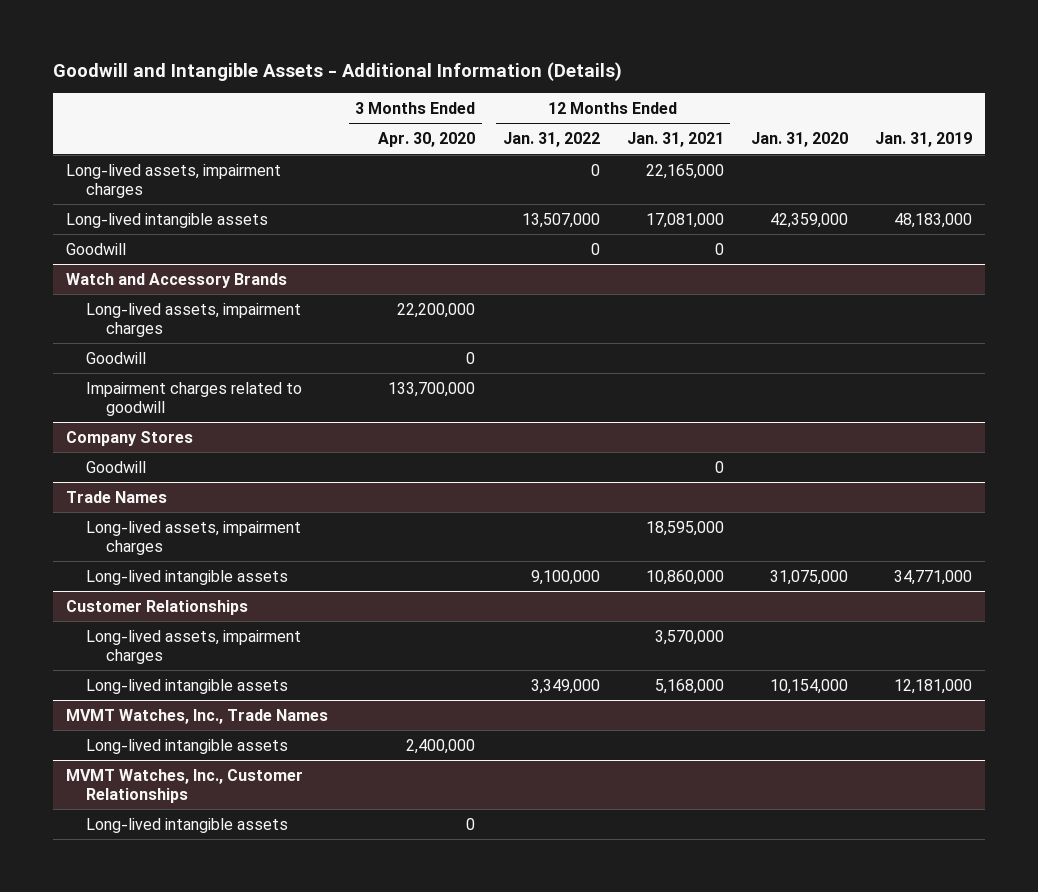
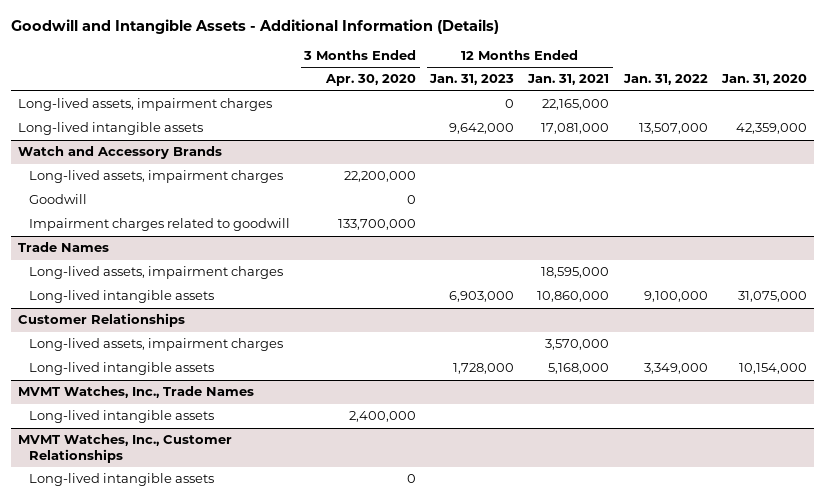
- | 3 Months Ended Apr. 30, 2020 | 12 Months Ended Jan. 31, 2022 | 12 Months Ended Jan. 31, 2021 | Jan. 31, 2020 | Jan. 31, 2019
+ | 3 Months Ended Apr. 30, 2020 | 12 Months Ended Jan. 31, 2023 | 12 Months Ended Jan. 31, 2021 | Jan. 31, 2022 | Jan. 31, 2020
- Goodwill | | 0 | 0 | |
- Company Stores
- Goodwill | | | 0 | |

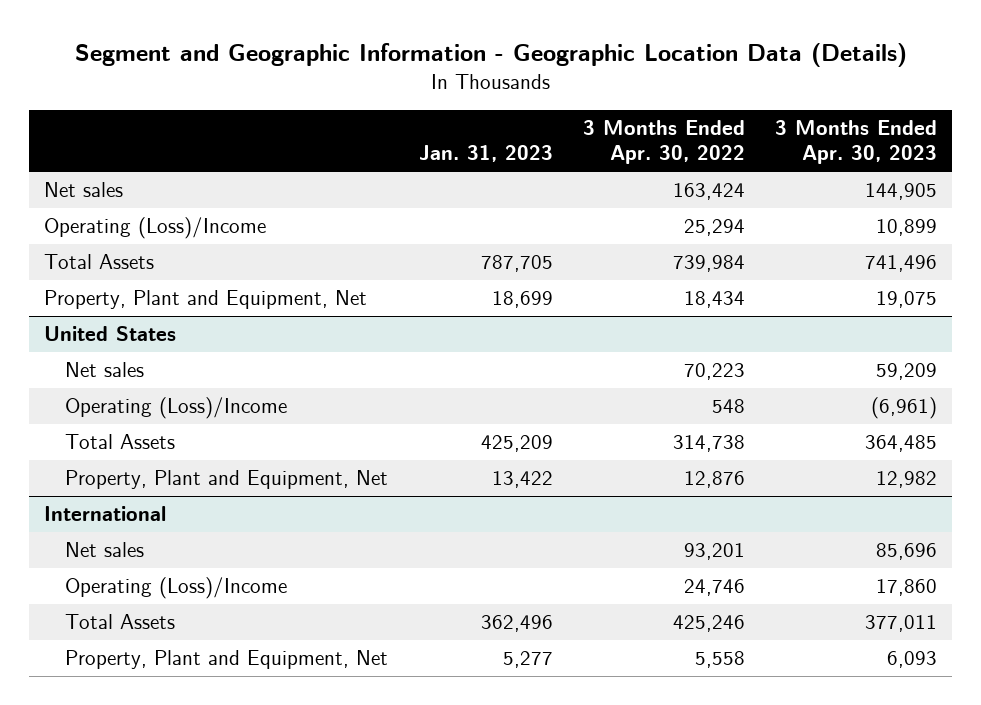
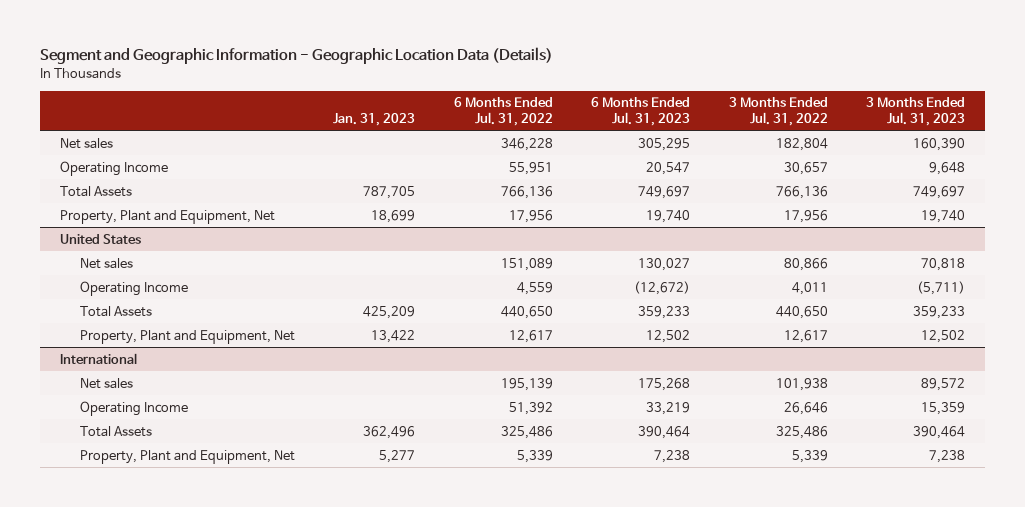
- | Jan. 31, 2023 | 3 Months Ended Apr. 30, 2022 | 3 Months Ended Apr. 30, 2023
+ | Jan. 31, 2023 | 6 Months Ended Jul. 31, 2022 | 6 Months Ended Jul. 31, 2023 | 3 Months Ended Jul. 31, 2022 | 3 Months Ended Jul. 31, 2023
- Operating (Loss)/Income | | 25,294 | 10,899
+ Operating Income | | 55,951 | 20,547 | 30,657 | 9,648
@ United States
- Operating (Loss)/Income | | 548 | (6,961)
+ Operating Income | | 4,559 | (12,672) | 4,011 | (5,711)
@ International
- Operating (Loss)/Income | | 24,746 | 17,860
+ Operating Income | | 51,392 | 33,219 | 26,646 | 15,359

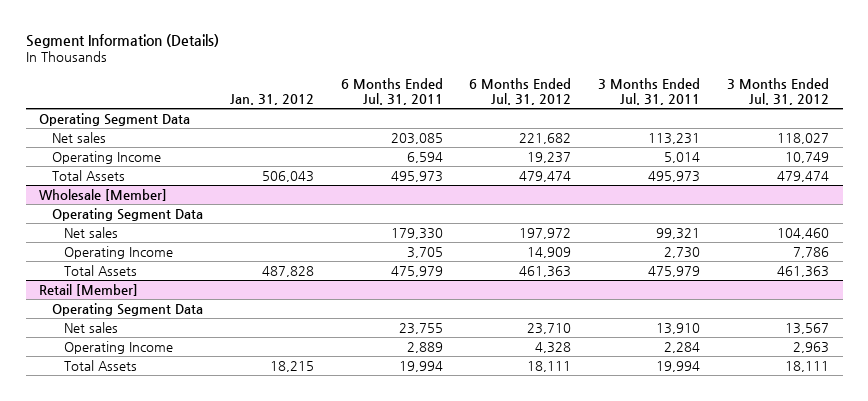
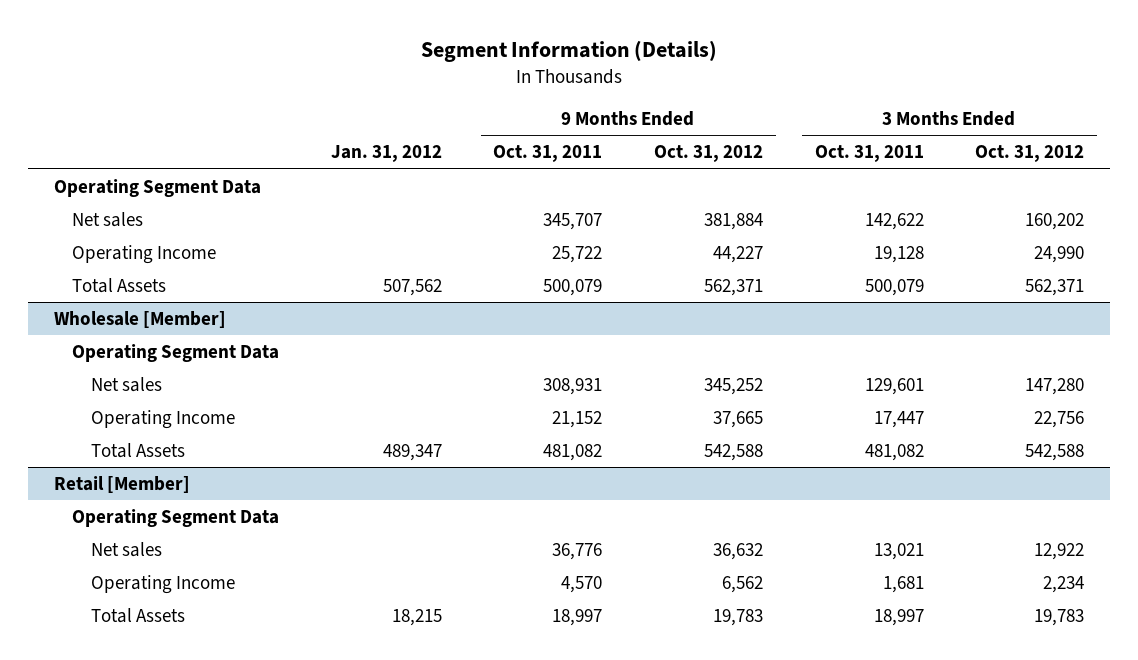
- | Jan. 31, 2012 | 6 Months Ended Jul. 31, 2011 | 6 Months Ended Jul. 31, 2012 | 3 Months Ended Jul. 31, 2011 | 3 Months Ended Jul. 31, 2012
+ | Jan. 31, 2012 | 9 Months Ended Oct. 31, 2011 | 9 Months Ended Oct. 31, 2012 | 3 Months Ended Oct. 31, 2011 | 3 Months Ended Oct. 31, 2012
- Total Assets | 506,043 | 495,973 | 479,474 | 495,973 | 479,474
+ Total Assets | 507,562 | 500,079 | 562,371 | 500,079 | 562,371
@ Wholesale [Member]
- Total Assets | 487,828 | 475,979 | 461,363 | 475,979 | 461,363
+ Total Assets | 489,347 | 481,082 | 542,588 | 481,082 | 542,588

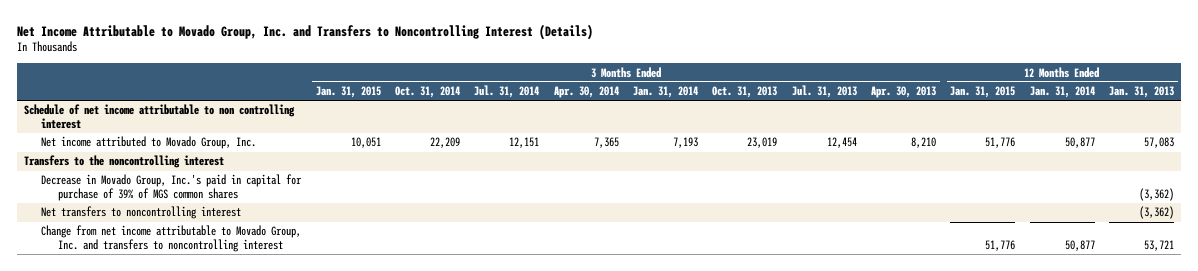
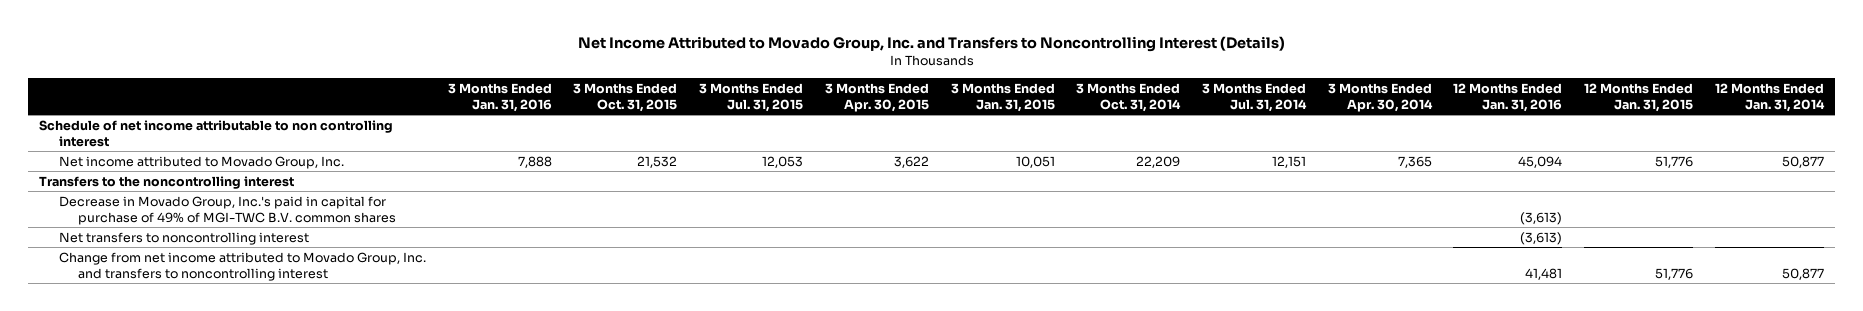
- Net Income Attributable to Movado Group, Inc. and Transfers to Noncontrolling Interest (Details)
+ Net Income Attributed to Movado Group, Inc. and Transfers to Noncontrolling Interest (Details)
- | 3 Months Ended Jan. 31, 2015 | 3 Months Ended Oct. 31, 2014 | 3 Months Ended Jul. 31, 2014 | 3 Months Ended Apr. 30, 2014 | 3 Months Ended Jan. 31, 2014 | 3 Months Ended Oct. 31, 2013 | 3 Months Ended Jul. 31, 2013 | 3 Months Ended Apr. 30, 2013 | 12 Months Ended Jan. 31, 2015 | 12 Months Ended Jan. 31, 2014 | 12 Months Ended Jan. 31, 2013
+ | 3 Months Ended Jan. 31, 2016 | 3 Months Ended Oct. 31, 2015 | 3 Months Ended Jul. 31, 2015 | 3 Months Ended Apr. 30, 2015 | 3 Months Ended Jan. 31, 2015 | 3 Months Ended Oct. 31, 2014 | 3 Months Ended Jul. 31, 2014 | 3 Months Ended Apr. 30, 2014 | 12 Months Ended Jan. 31, 2016 | 12 Months Ended Jan. 31, 2015 | 12 Months Ended Jan. 31, 2014
- Decrease in Movado Group, Inc.'s paid in capital for purchase of 39% of MGS common shares | | | | | | | | | | | (3,362)
+ Decrease in Movado Group, Inc.'s paid in capital for purchase of 49% of MGI-TWC B.V. common shares | | | | | | | | | (3,613) | |
- Change from net income attributable to Movado Group, Inc. and transfers to noncontrolling interest | | | | | | | | | 51,776 | 50,877 | 53,721
+ Change from net income attributed to Movado Group, Inc. and transfers to noncontrolling interest | | | | | | | | | 41,481 | 51,776 | 50,877

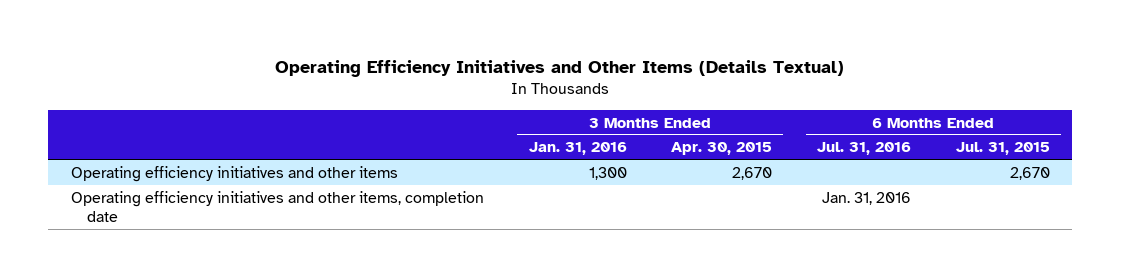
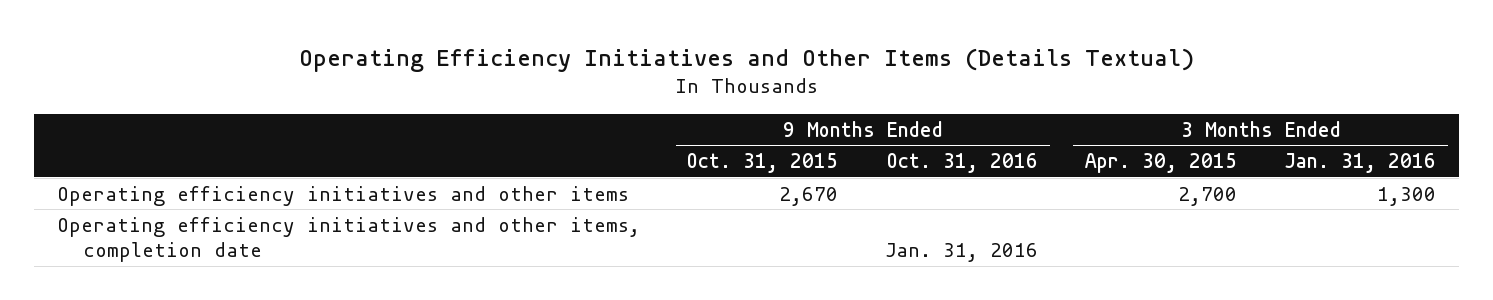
- | 3 Months Ended Jan. 31, 2016 | 3 Months Ended Apr. 30, 2015 | 6 Months Ended Jul. 31, 2016 | 6 Months Ended Jul. 31, 2015
+ | 9 Months Ended Oct. 31, 2015 | 9 Months Ended Oct. 31, 2016 | 3 Months Ended Apr. 30, 2015 | 3 Months Ended Jan. 31, 2016
- Operating efficiency initiatives and other items | 1,300 | 2,670 | | 2,670
+ Operating efficiency initiatives and other items | 2,670 | | 2,700 | 1,300

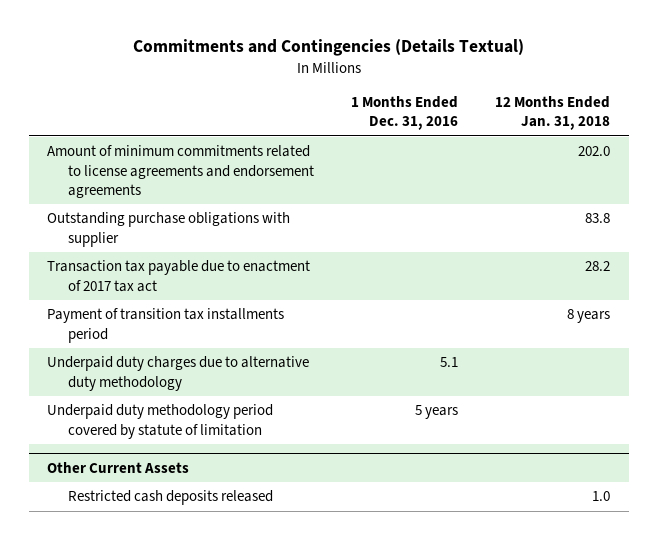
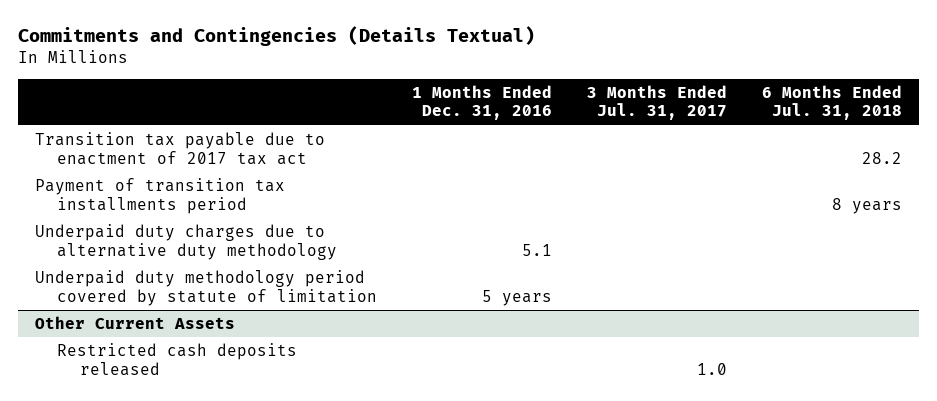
- | 1 Months Ended Dec. 31, 2016 | 12 Months Ended Jan. 31, 2018
+ | 1 Months Ended Dec. 31, 2016 | 3 Months Ended Jul. 31, 2017 | 6 Months Ended Jul. 31, 2018
- Amount of minimum commitments related to license agreements and endorsement agreements | | 202.0
- Outstanding purchase obligations with supplier | | 83.8
- Transaction tax payable due to enactment of 2017 tax act | | 28.2
+ Transition tax payable due to enactment of 2017 tax act | | | 28.2

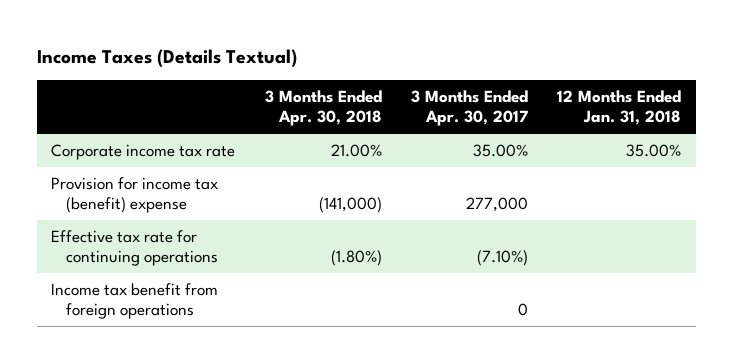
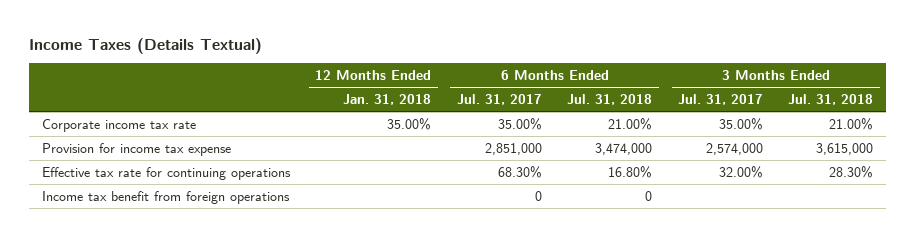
- | 3 Months Ended Apr. 30, 2018 | 3 Months Ended Apr. 30, 2017 | 12 Months Ended Jan. 31, 2018
+ | 12 Months Ended Jan. 31, 2018 | 6 Months Ended Jul. 31, 2017 | 6 Months Ended Jul. 31, 2018 | 3 Months Ended Jul. 31, 2017 | 3 Months Ended Jul. 31, 2018
- Provision for income tax (benefit) expense | (141,000) | 277,000 |
+ Provision for income tax expense | | 2,851,000 | 3,474,000 | 2,574,000 | 3,615,000

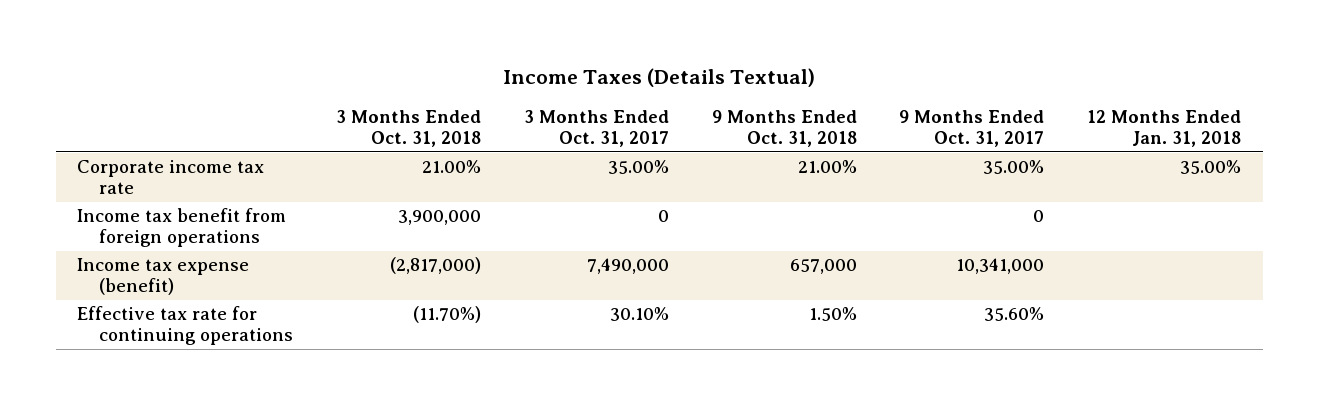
- | 12 Months Ended Jan. 31, 2018 | 6 Months Ended Jul. 31, 2017 | 6 Months Ended Jul. 31, 2018 | 3 Months Ended Jul. 31, 2017 | 3 Months Ended Jul. 31, 2018
+ | 3 Months Ended Oct. 31, 2018 | 3 Months Ended Oct. 31, 2017 | 9 Months Ended Oct. 31, 2018 | 9 Months Ended Oct. 31, 2017 | 12 Months Ended Jan. 31, 2018
- Provision for income tax expense | | 2,851,000 | 3,474,000 | 2,574,000 | 3,615,000
+ Income tax expense (benefit) | (2,817,000) | 7,490,000 | 657,000 | 10,341,000 |
moved down: Effective tax rate for continuing operations | (11.70%) | 30.10% | 1.50% | 35.60% |

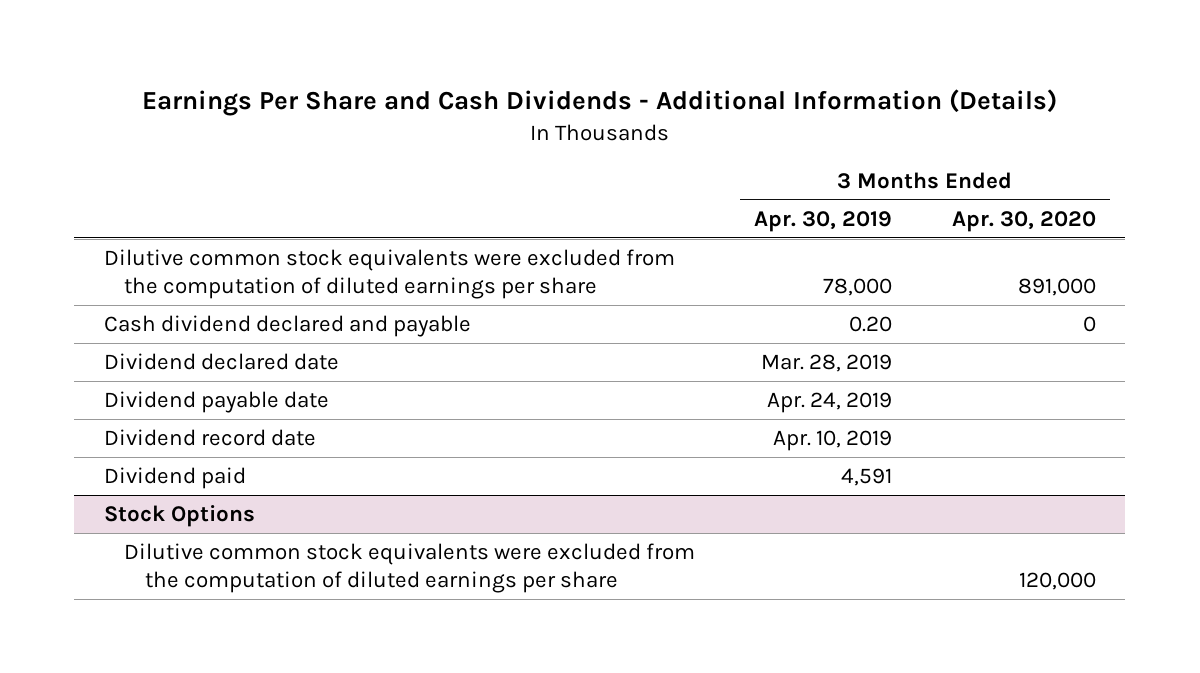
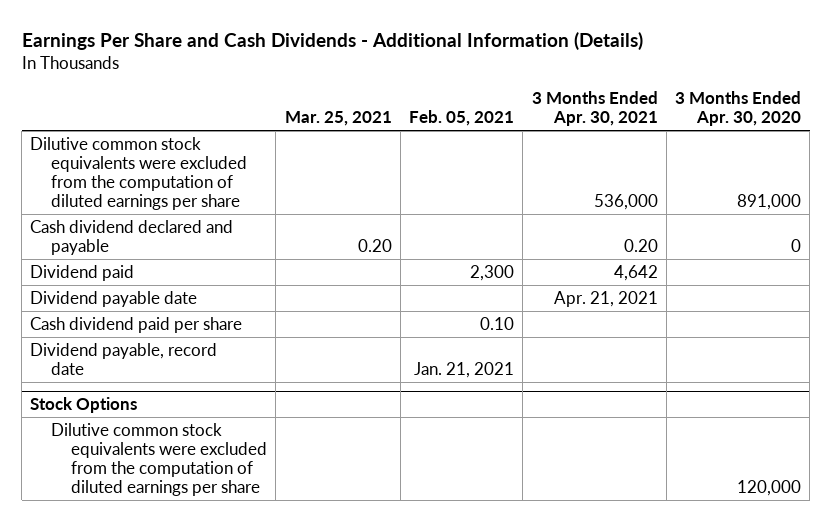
- | 3 Months Ended Apr. 30, 2019 | 3 Months Ended Apr. 30, 2020
+ | Mar. 25, 2021 | Feb. 05, 2021 | 3 Months Ended Apr. 30, 2021 | 3 Months Ended Apr. 30, 2020
- Dividend declared date | Mar. 28, 2019 |
- Dividend record date | Apr. 10, 2019 |
moved down: Dividend payable date | | | Apr. 21, 2021 |
+ Cash dividend paid per share | | 0.10 | |
+ Dividend payable, record date | | Jan. 21, 2021 | |

